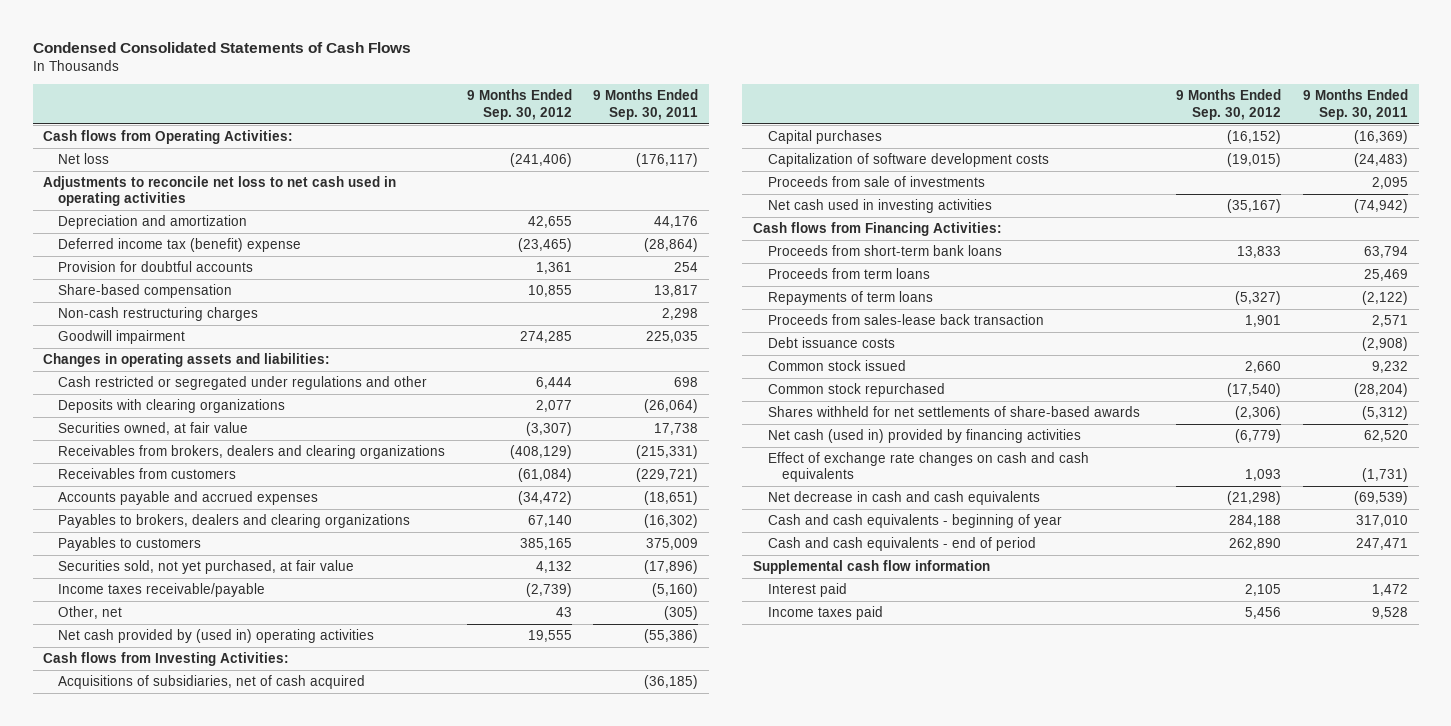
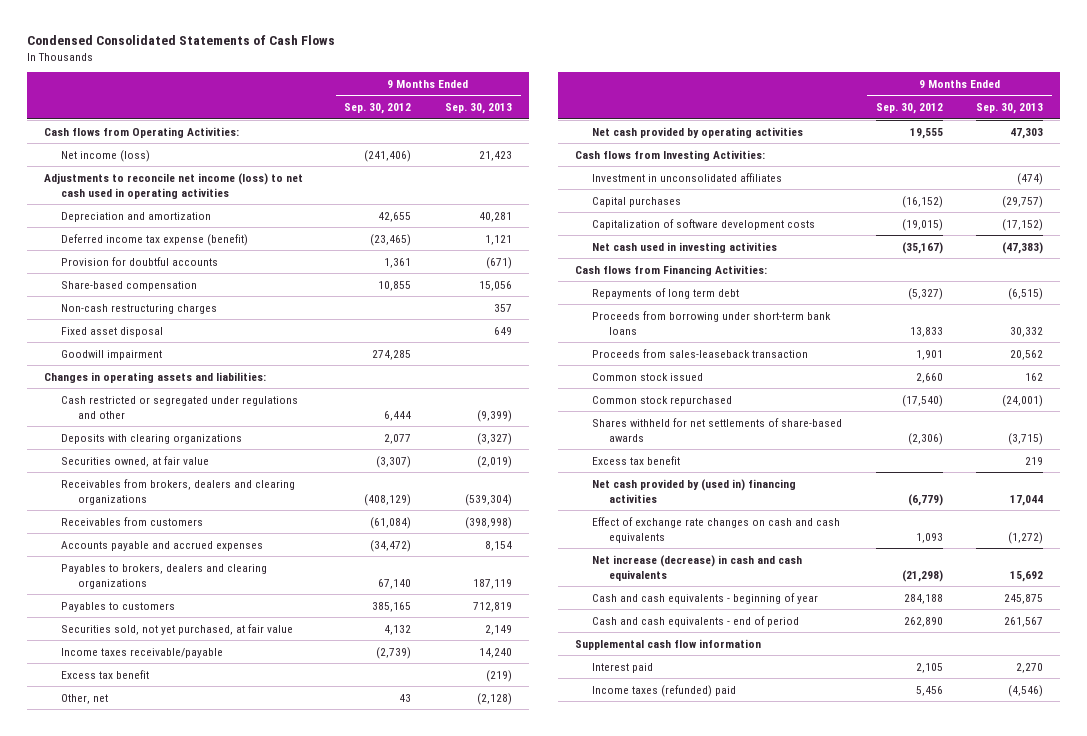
- | 9 Months Ended Sep. 30, 2012 | 9 Months Ended Sep. 30, 2011
+ | 9 Months Ended Sep. 30, 2012 | 9 Months Ended Sep. 30, 2013
- Net loss | (241,406) | (176,117)
- Adjustments to reconcile net loss to net cash used in operating activities
+ Net income (loss) | (241,406) | 21,423
+ Adjustments to reconcile net income (loss) to net cash used in operating activities
- Deferred income tax (benefit) expense | (23,465) | (28,864)
+ Deferred income tax expense (benefit) | (23,465) | 1,121
+ Fixed asset disposal | | 649
+ Excess tax benefit | | (219)
- Net cash provided by (used in) operating activities | 19,555 | (55,386)
+ Net cash provided by operating activities | 19,555 | 47,303
- Acquisitions of subsidiaries, net of cash acquired | | (36,185)
+ Investment in unconsolidated affiliates | | (474)
- Proceeds from sale of investments | | 2,095
- Proceeds from short-term bank loans | 13,833 | 63,794
- Proceeds from term loans | | 25,469
- Repayments of term loans | (5,327) | (2,122)
- Proceeds from sales-lease back transaction | 1,901 | 2,571
- Debt issuance costs | | (2,908)
+ Repayments of long term debt | (5,327) | (6,515)
+ Proceeds from borrowing under short-term bank loans | 13,833 | 30,332
+ Proceeds from sales-leaseback transaction | 1,901 | 20,562
- Net cash (used in) provided by financing activities | (6,779) | 62,520
+ Excess tax benefit | | 219
+ Net cash provided by (used in) financing activities | (6,779) | 17,044
- Net decrease in cash and cash equivalents | (21,298) | (69,539)
+ Net increase (decrease) in cash and cash equivalents | (21,298) | 15,692
- Income taxes paid | 5,456 | 9,528
+ Income taxes (refunded) paid | 5,456 | (4,546)

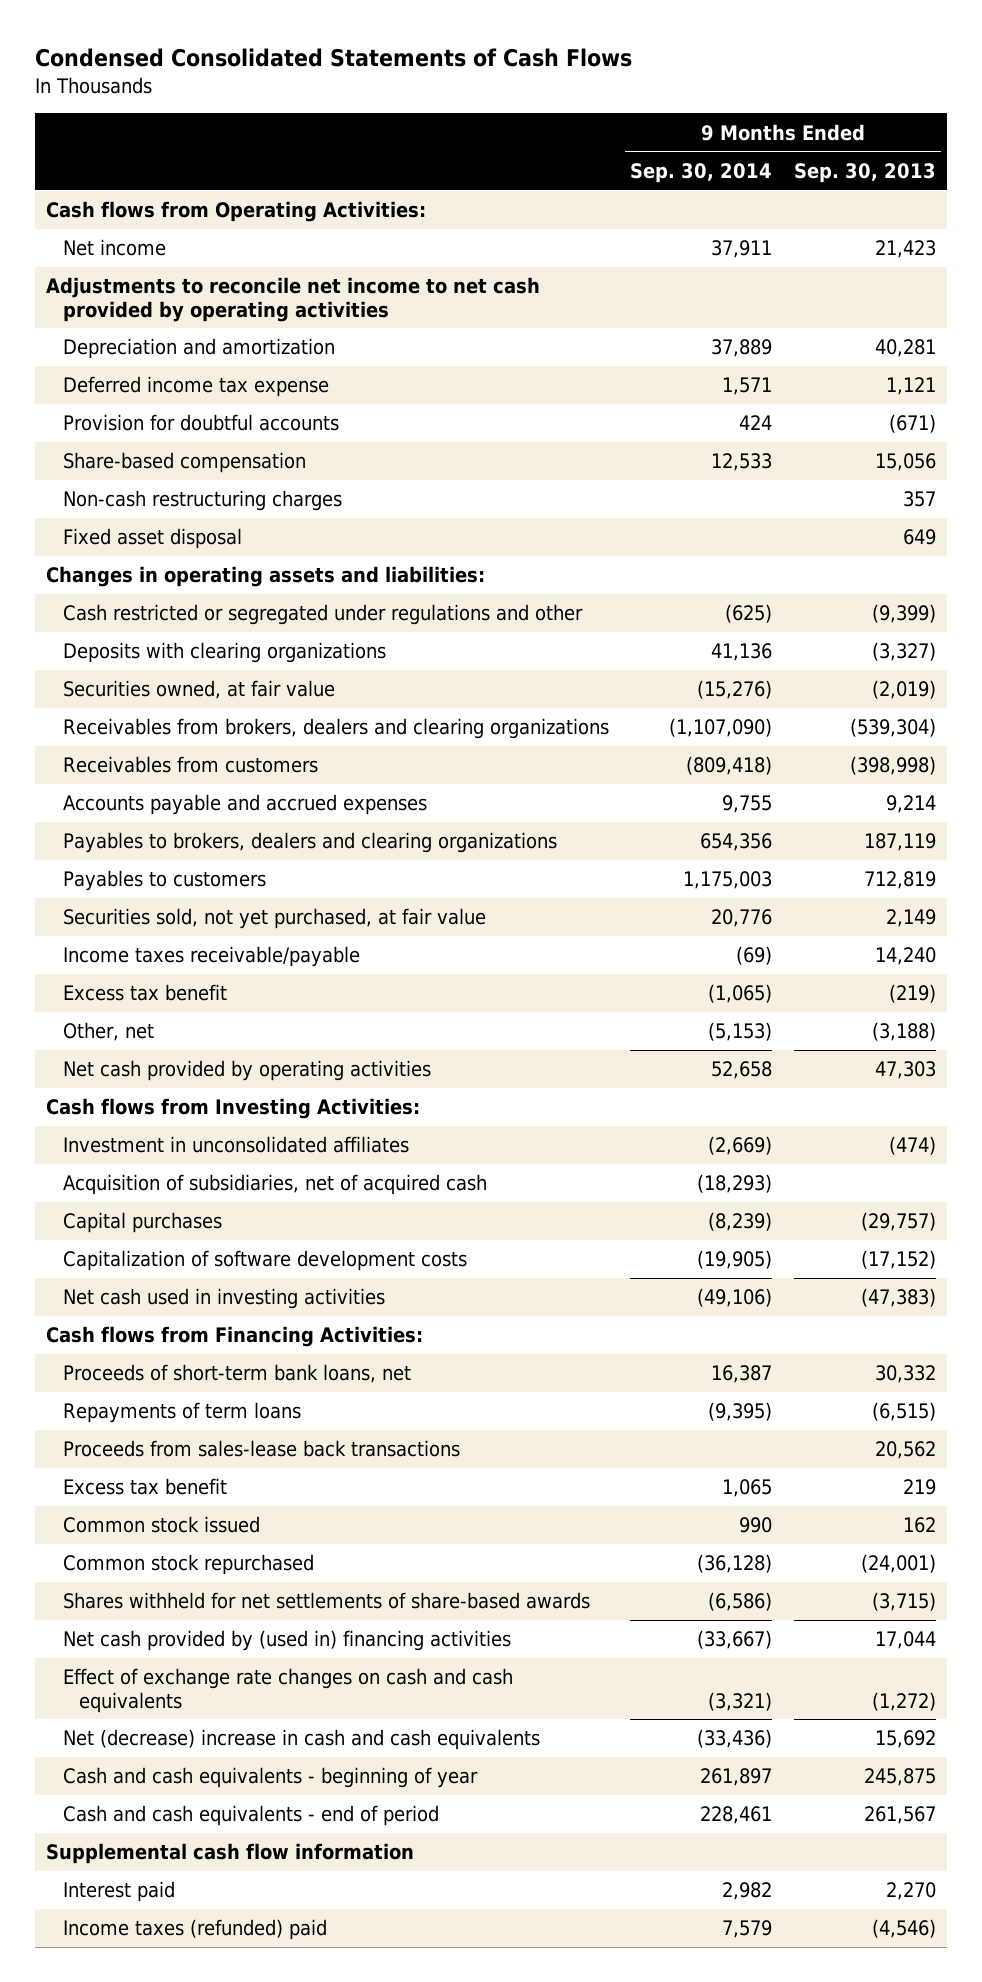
- | 9 Months Ended Sep. 30, 2012 | 9 Months Ended Sep. 30, 2013
+ | 9 Months Ended Sep. 30, 2014 | 9 Months Ended Sep. 30, 2013
- Net income (loss) | (241,406) | 21,423
- Adjustments to reconcile net income (loss) to net cash used in operating activities
+ Net income | 37,911 | 21,423
+ Adjustments to reconcile net income to net cash provided by operating activities
- Deferred income tax expense (benefit) | (23,465) | 1,121
+ Deferred income tax expense | 1,571 | 1,121
- Goodwill impairment | 274,285 |
- Accounts payable and accrued expenses | (34,472) | 8,154
+ Accounts payable and accrued expenses | 9,755 | 9,214
- Other, net | 43 | (2,128)
+ Other, net | (5,153) | (3,188)
+ Acquisition of subsidiaries, net of acquired cash | (18,293) |
- Repayments of long term debt | (5,327) | (6,515)
- Proceeds from borrowing under short-term bank loans | 13,833 | 30,332
- Proceeds from sales-leaseback transaction | 1,901 | 20,562
+ Proceeds of short-term bank loans, net | 16,387 | 30,332
+ Repayments of term loans | (9,395) | (6,515)
+ Proceeds from sales-lease back transactions | | 20,562
moved up: Excess tax benefit | 1,065 | 219
- Net increase (decrease) in cash and cash equivalents | (21,298) | 15,692
+ Net (decrease) increase in cash and cash equivalents | (33,436) | 15,692

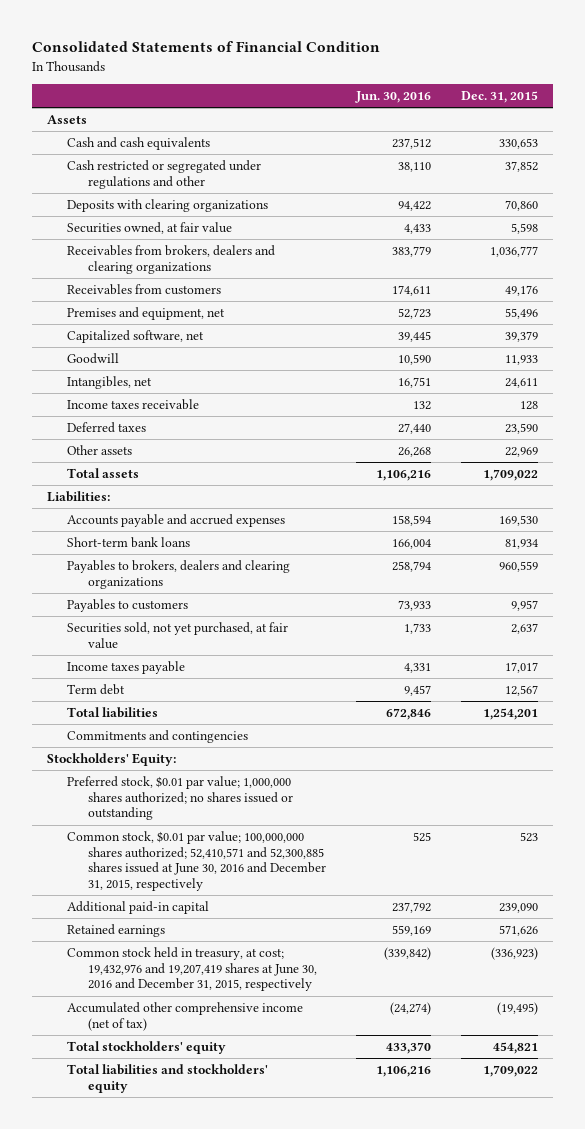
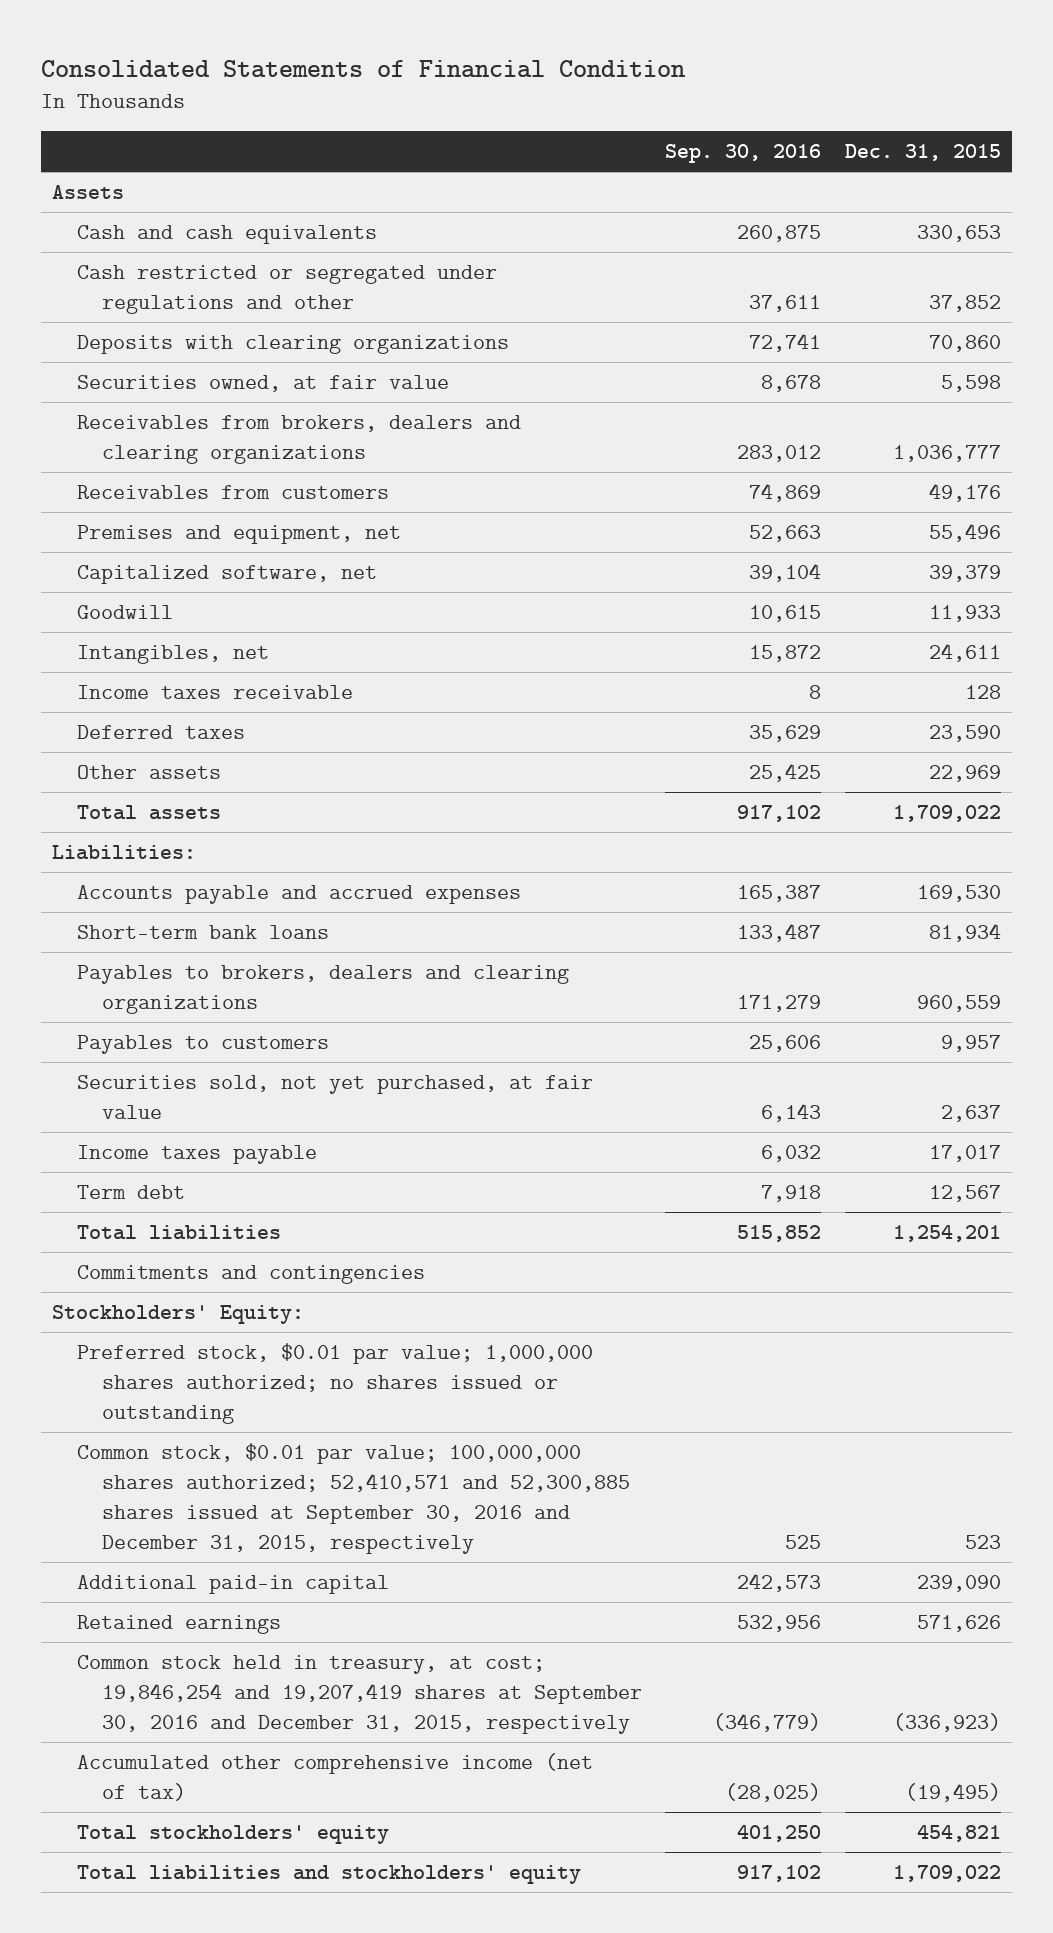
- | Jun. 30, 2016 | Dec. 31, 2015
+ | Sep. 30, 2016 | Dec. 31, 2015
- Common stock, $0.01 par value; 100,000,000 shares authorized; 52,410,571 and 52,300,885 shares issued at June 30, 2016 and December 31, 2015, respectively | 525 | 523
+ Common stock, $0.01 par value; 100,000,000 shares authorized; 52,410,571 and 52,300,885 shares issued at September 30, 2016 and December 31, 2015, respectively | 525 | 523
- Common stock held in treasury, at cost; 19,432,976 and 19,207,419 shares at June 30, 2016 and December 31, 2015, respectively | (339,842) | (336,923)
+ Common stock held in treasury, at cost; 19,846,254 and 19,207,419 shares at September 30, 2016 and December 31, 2015, respectively | (346,779) | (336,923)

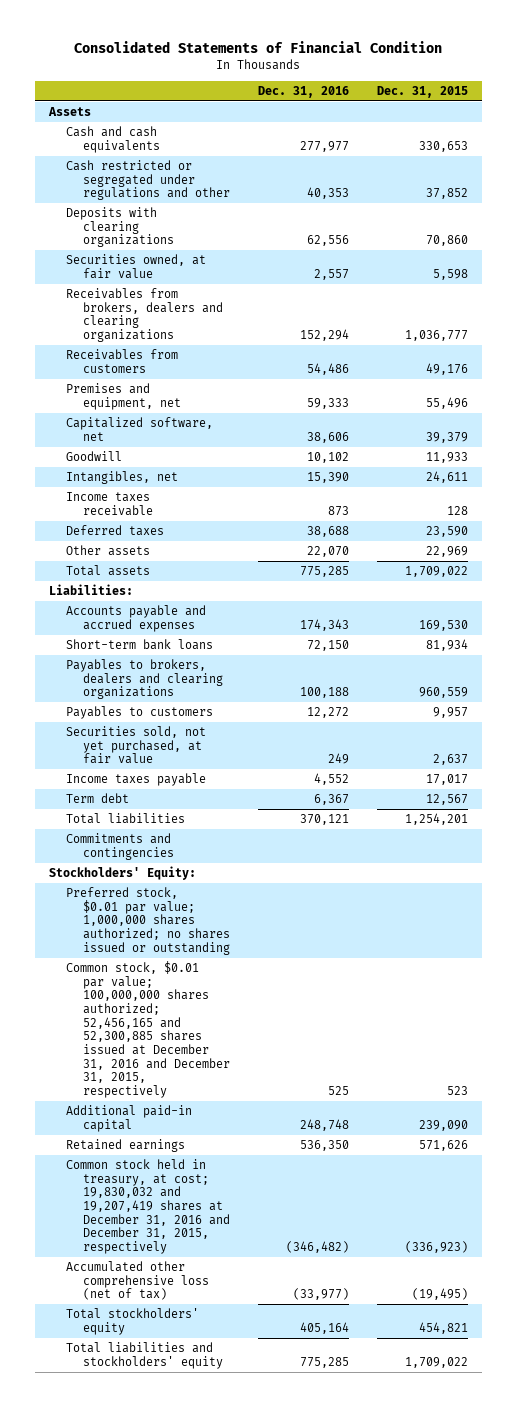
- | Sep. 30, 2016 | Dec. 31, 2015
+ | Dec. 31, 2016 | Dec. 31, 2015
- Common stock, $0.01 par value; 100,000,000 shares authorized; 52,410,571 and 52,300,885 shares issued at September 30, 2016 and December 31, 2015, respectively | 525 | 523
+ Common stock, $0.01 par value; 100,000,000 shares authorized; 52,456,165 and 52,300,885 shares issued at December 31, 2016 and December 31, 2015, respectively | 525 | 523
- Common stock held in treasury, at cost; 19,846,254 and 19,207,419 shares at September 30, 2016 and December 31, 2015, respectively | (346,779) | (336,923)
- Accumulated other comprehensive income (net of tax) | (28,025) | (19,495)
+ Common stock held in treasury, at cost; 19,830,032 and 19,207,419 shares at December 31, 2016 and December 31, 2015, respectively | (346,482) | (336,923)
+ Accumulated other comprehensive loss (net of tax) | (33,977) | (19,495)

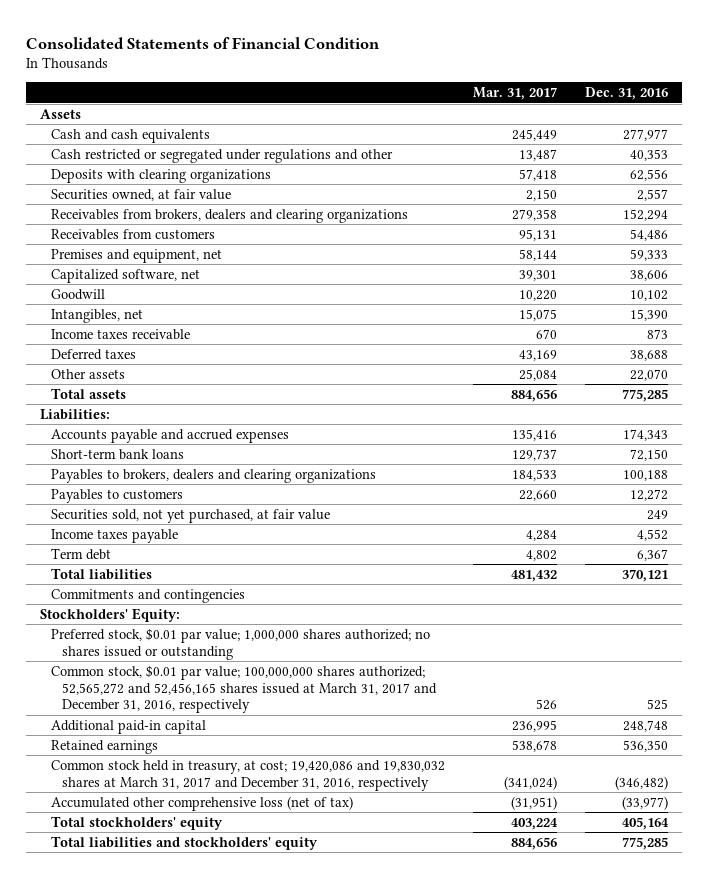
- | Dec. 31, 2016 | Dec. 31, 2015
+ | Mar. 31, 2017 | Dec. 31, 2016
- Common stock, $0.01 par value; 100,000,000 shares authorized; 52,456,165 and 52,300,885 shares issued at December 31, 2016 and December 31, 2015, respectively | 525 | 523
+ Common stock, $0.01 par value; 100,000,000 shares authorized; 52,565,272 and 52,456,165 shares issued at March 31, 2017 and December 31, 2016, respectively | 526 | 525
- Common stock held in treasury, at cost; 19,830,032 and 19,207,419 shares at December 31, 2016 and December 31, 2015, respectively | (346,482) | (336,923)
+ Common stock held in treasury, at cost; 19,420,086 and 19,830,032 shares at March 31, 2017 and December 31, 2016, respectively | (341,024) | (346,482)

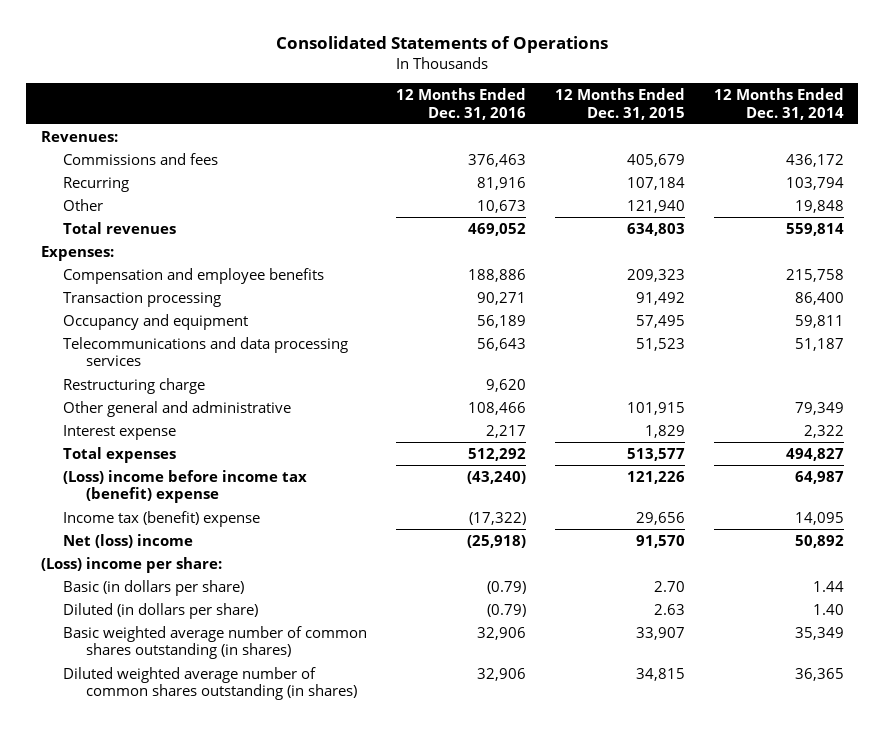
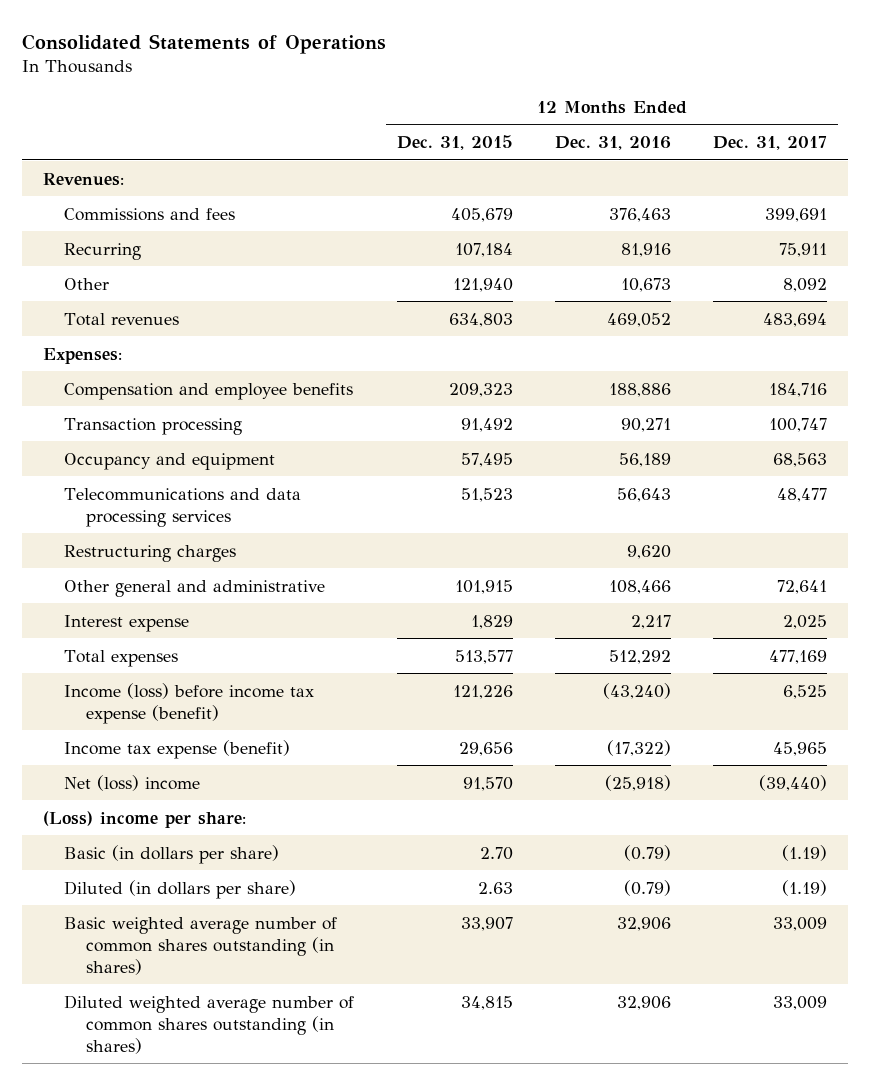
- | 12 Months Ended Dec. 31, 2016 | 12 Months Ended Dec. 31, 2015 | 12 Months Ended Dec. 31, 2014
+ | 12 Months Ended Dec. 31, 2015 | 12 Months Ended Dec. 31, 2016 | 12 Months Ended Dec. 31, 2017
- Restructuring charge | 9,620 | |
+ Restructuring charges | | 9,620 |
- (Loss) income before income tax (benefit) expense | (43,240) | 121,226 | 64,987
- Income tax (benefit) expense | (17,322) | 29,656 | 14,095
+ Income (loss) before income tax expense (benefit) | 121,226 | (43,240) | 6,525
+ Income tax expense (benefit) | 29,656 | (17,322) | 45,965

